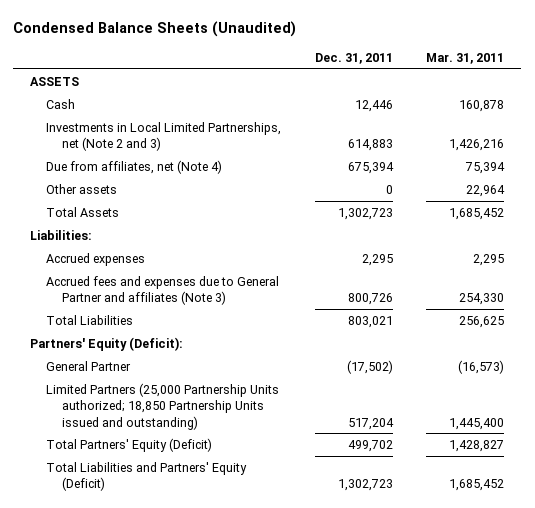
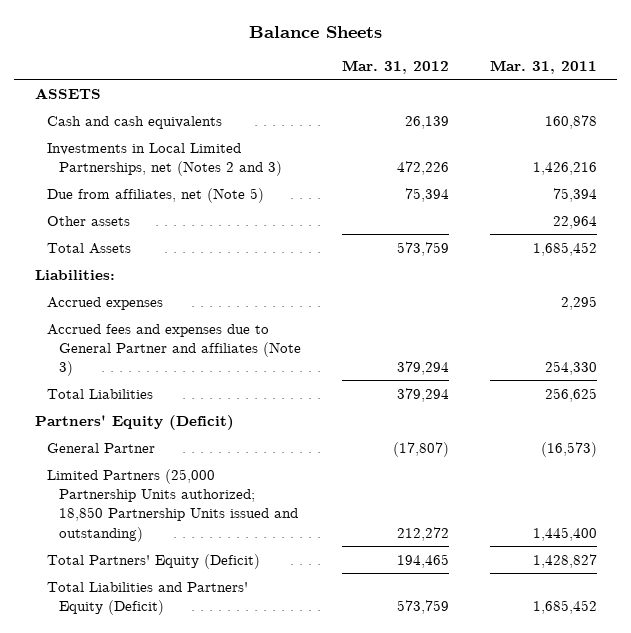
- Condensed Balance Sheets (Unaudited)
+ Balance Sheets
- | Dec. 31, 2011 | Mar. 31, 2011
+ | Mar. 31, 2012 | Mar. 31, 2011
- Cash | 12,446 | 160,878
- Investments in Local Limited Partnerships, net (Note 2 and 3) | 614,883 | 1,426,216
- Due from affiliates, net (Note 4) | 675,394 | 75,394
+ Cash and cash equivalents | 26,139 | 160,878
+ Investments in Local Limited Partnerships, net (Notes 2 and 3) | 472,226 | 1,426,216
+ Due from affiliates, net (Note 5) | 75,394 | 75,394
- Partners' Equity (Deficit):
+ Partners' Equity (Deficit)

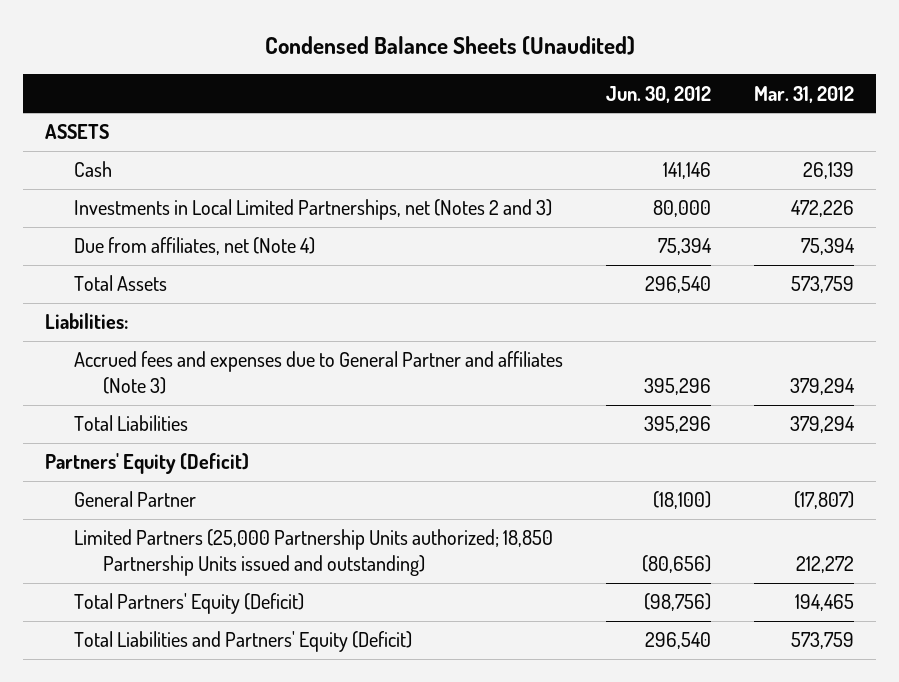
- Balance Sheets
+ Condensed Balance Sheets (Unaudited)
- | Mar. 31, 2012 | Mar. 31, 2011
+ | Jun. 30, 2012 | Mar. 31, 2012
- Cash and cash equivalents | 26,139 | 160,878
+ Cash | 141,146 | 26,139
- Due from affiliates, net (Note 5) | 75,394 | 75,394
- Other assets | | 22,964
+ Due from affiliates, net (Note 4) | 75,394 | 75,394
- Accrued expenses | | 2,295

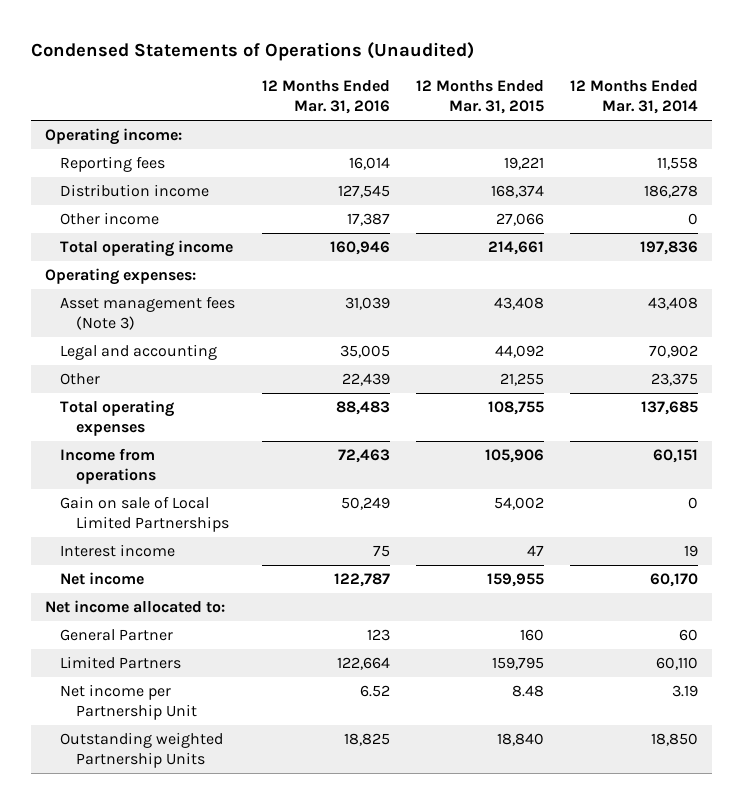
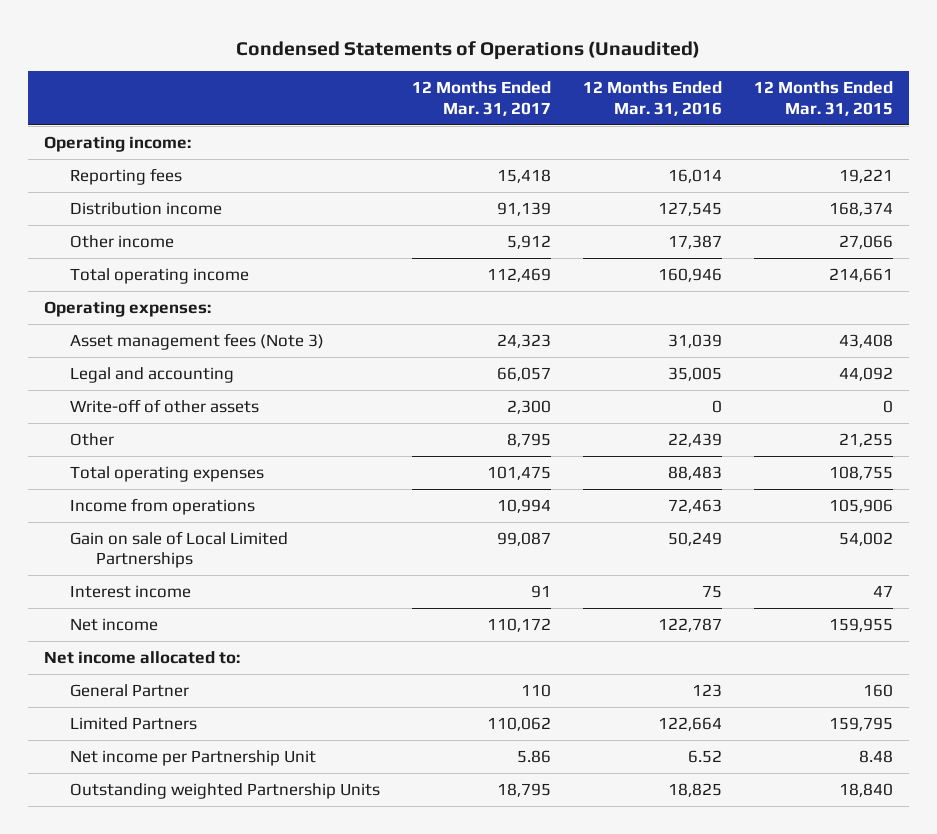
- | 12 Months Ended Mar. 31, 2016 | 12 Months Ended Mar. 31, 2015 | 12 Months Ended Mar. 31, 2014
+ | 12 Months Ended Mar. 31, 2017 | 12 Months Ended Mar. 31, 2016 | 12 Months Ended Mar. 31, 2015
+ Write-off of other assets | 2,300 | 0 | 0

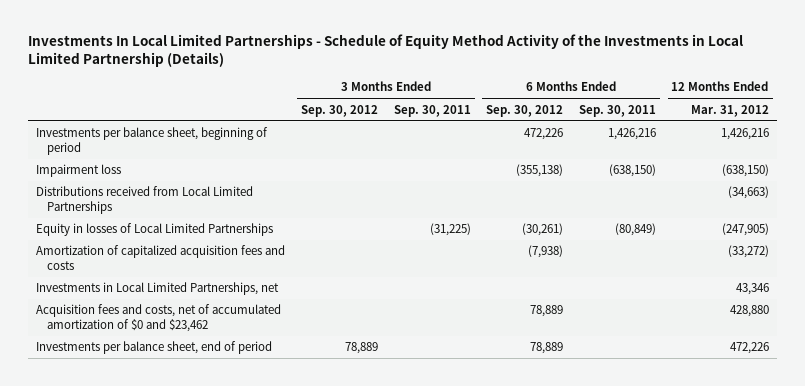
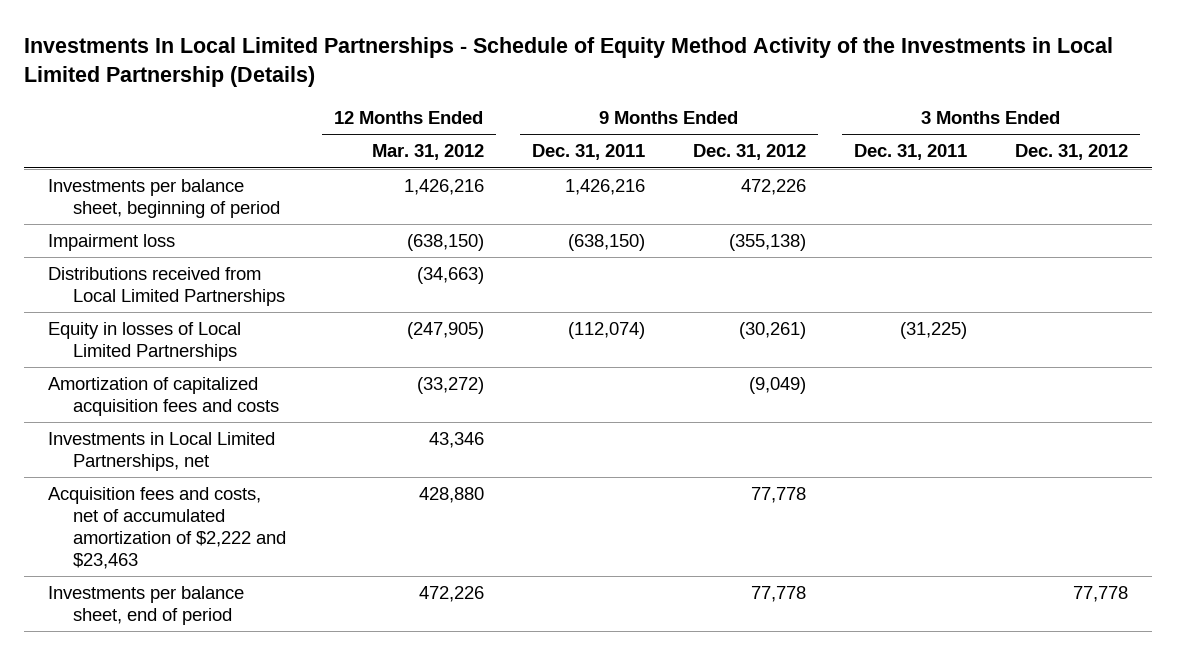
- | 3 Months Ended Sep. 30, 2012 | 3 Months Ended Sep. 30, 2011 | 6 Months Ended Sep. 30, 2012 | 6 Months Ended Sep. 30, 2011 | 12 Months Ended Mar. 31, 2012
+ | 12 Months Ended Mar. 31, 2012 | 9 Months Ended Dec. 31, 2011 | 9 Months Ended Dec. 31, 2012 | 3 Months Ended Dec. 31, 2011 | 3 Months Ended Dec. 31, 2012
- Acquisition fees and costs, net of accumulated amortization of $0 and $23,462 | | | 78,889 | | 428,880
+ Acquisition fees and costs, net of accumulated amortization of $2,222 and $23,463 | 428,880 | | 77,778 | |

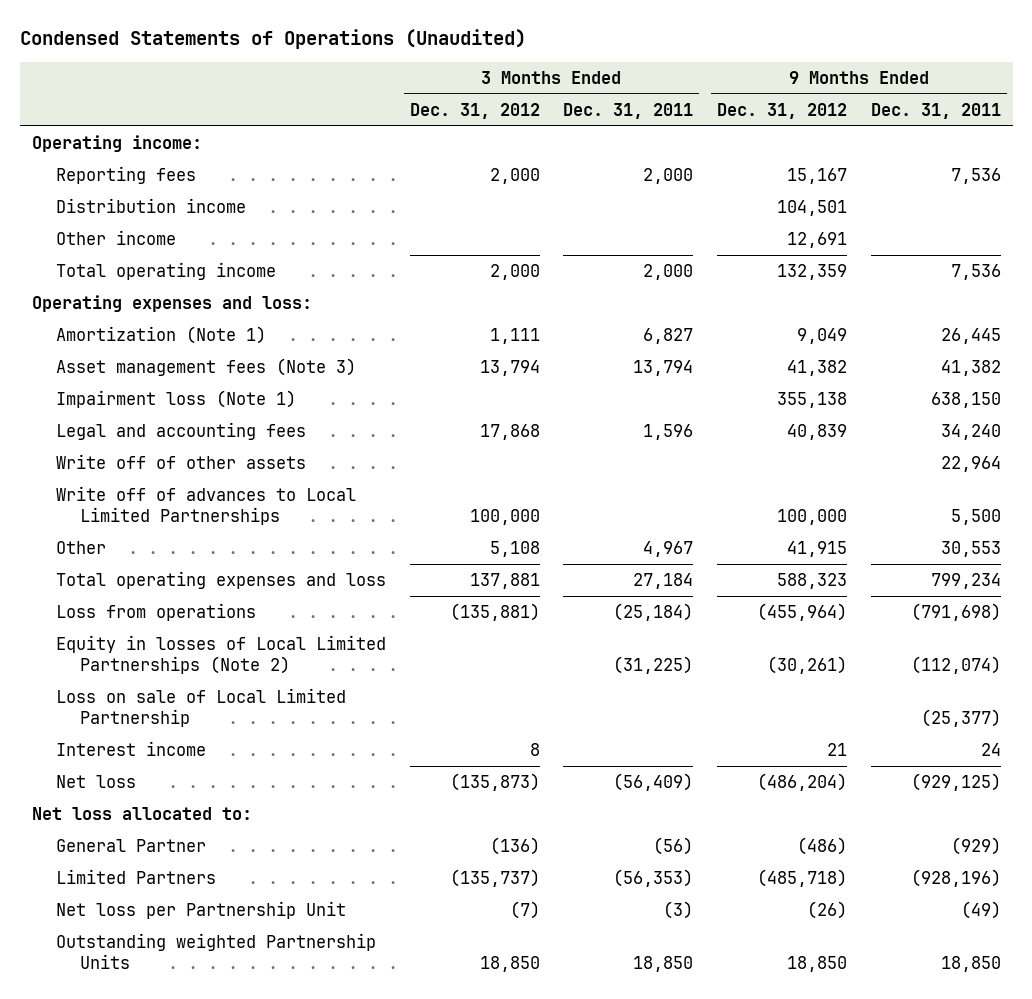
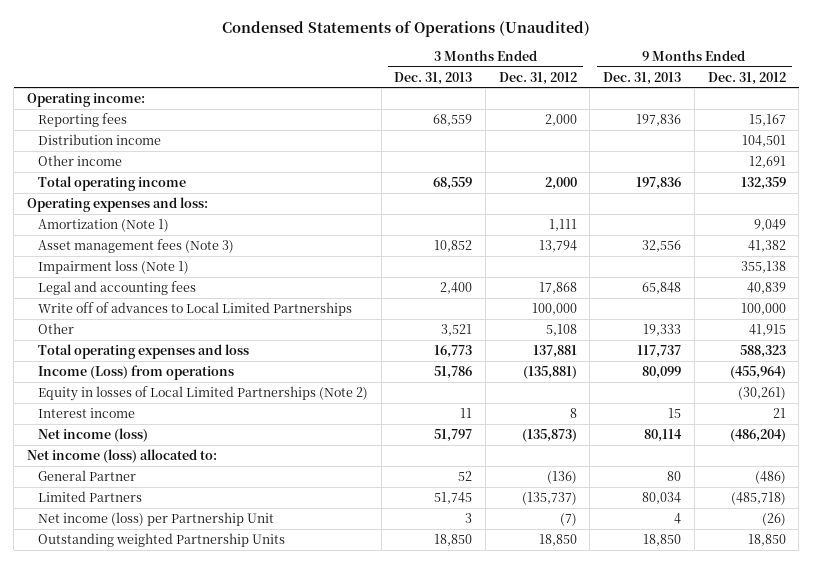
- | 3 Months Ended Dec. 31, 2012 | 3 Months Ended Dec. 31, 2011 | 9 Months Ended Dec. 31, 2012 | 9 Months Ended Dec. 31, 2011
+ | 3 Months Ended Dec. 31, 2013 | 3 Months Ended Dec. 31, 2012 | 9 Months Ended Dec. 31, 2013 | 9 Months Ended Dec. 31, 2012
- Write off of other assets | | | | 22,964
- Loss from operations | (135,881) | (25,184) | (455,964) | (791,698)
+ Income (Loss) from operations | 51,786 | (135,881) | 80,099 | (455,964)
- Loss on sale of Local Limited Partnership | | | | (25,377)
- Net loss | (135,873) | (56,409) | (486,204) | (929,125)
- Net loss allocated to:
+ Net income (loss) | 51,797 | (135,873) | 80,114 | (486,204)
+ Net income (loss) allocated to:
- Net loss per Partnership Unit | (7) | (3) | (26) | (49)
+ Net income (loss) per Partnership Unit | 3 | (7) | 4 | (26)

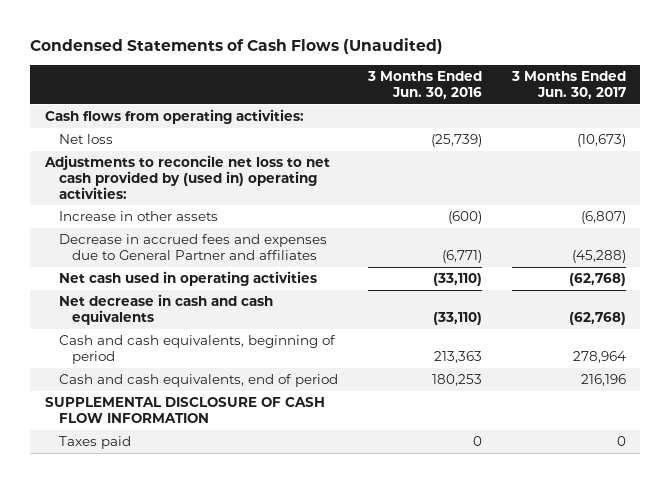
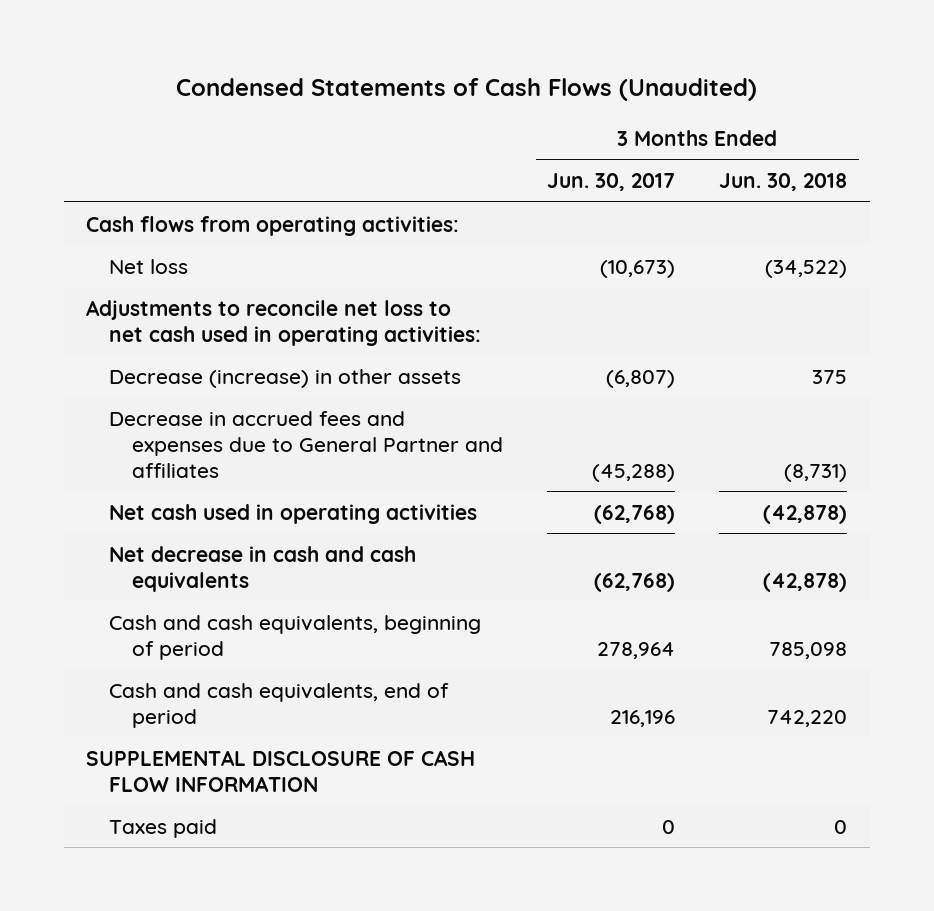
- | 3 Months Ended Jun. 30, 2016 | 3 Months Ended Jun. 30, 2017
+ | 3 Months Ended Jun. 30, 2017 | 3 Months Ended Jun. 30, 2018
- Adjustments to reconcile net loss to net cash provided by (used in) operating activities:
- Increase in other assets | (600) | (6,807)
+ Adjustments to reconcile net loss to net cash used in operating activities:
+ Decrease (increase) in other assets | (6,807) | 375

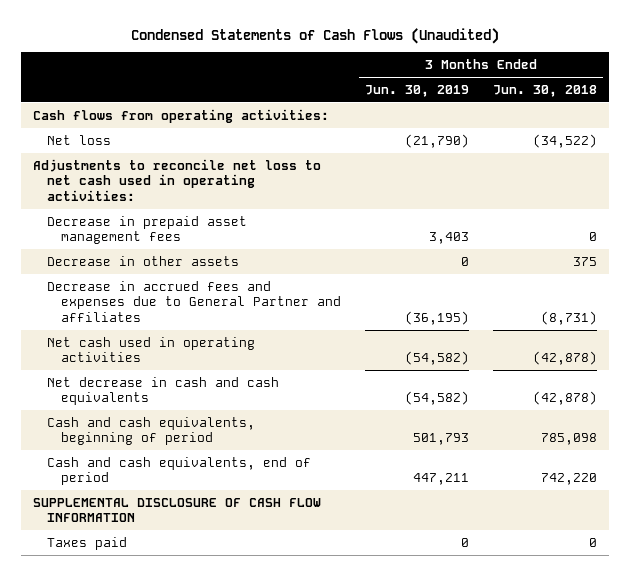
- | 3 Months Ended Jun. 30, 2017 | 3 Months Ended Jun. 30, 2018
+ | 3 Months Ended Jun. 30, 2019 | 3 Months Ended Jun. 30, 2018
- Decrease (increase) in other assets | (6,807) | 375
+ Decrease in prepaid asset management fees | 3,403 | 0
+ Decrease in other assets | 0 | 375

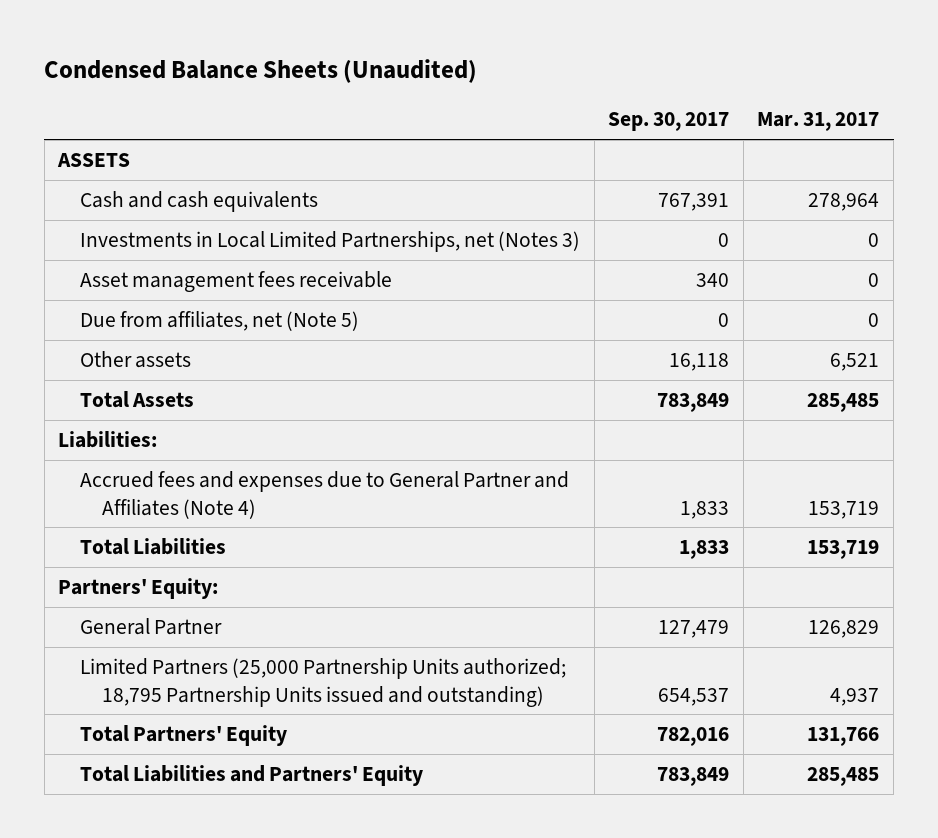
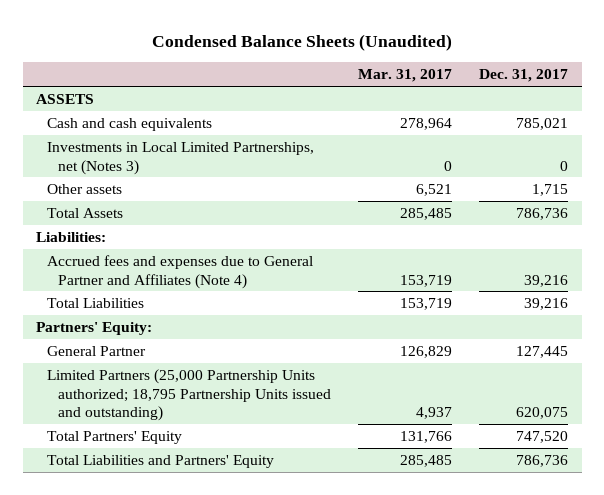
- | Sep. 30, 2017 | Mar. 31, 2017
+ | Mar. 31, 2017 | Dec. 31, 2017
- Asset management fees receivable | 340 | 0
- Due from affiliates, net (Note 5) | 0 | 0

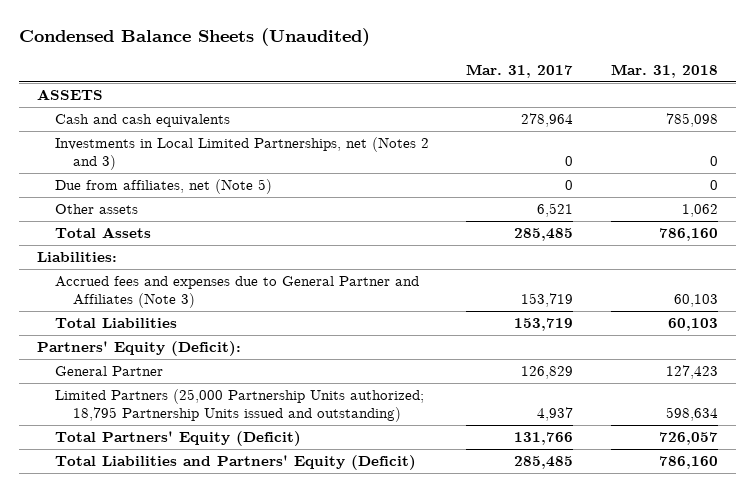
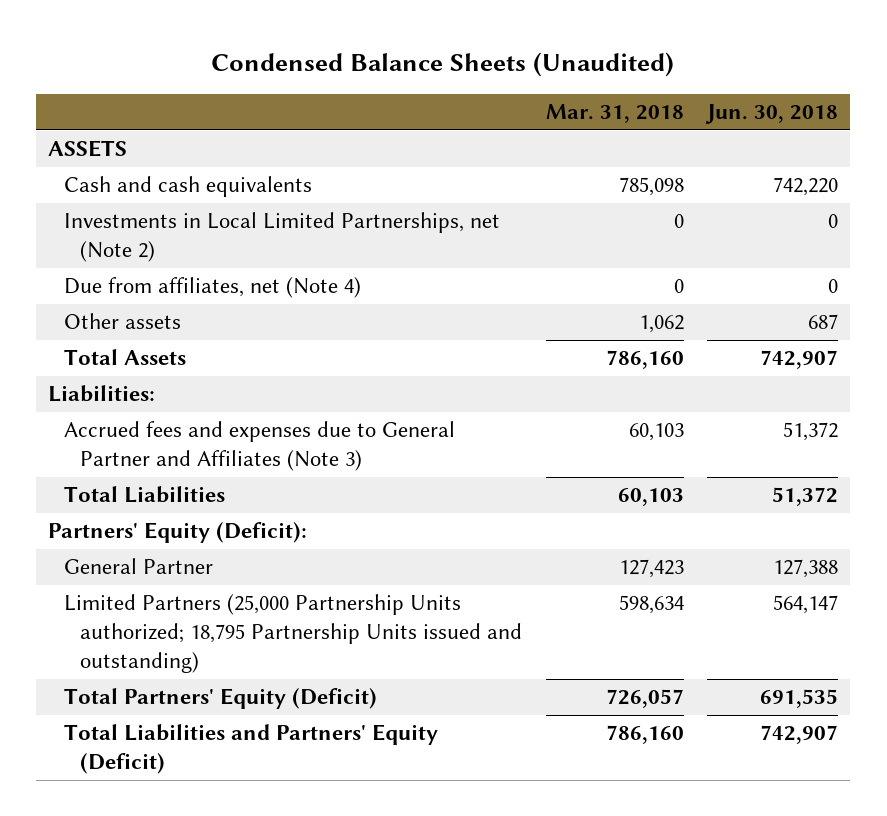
- | Mar. 31, 2017 | Mar. 31, 2018
+ | Mar. 31, 2018 | Jun. 30, 2018
- Investments in Local Limited Partnerships, net (Notes 2 and 3) | 0 | 0
- Due from affiliates, net (Note 5) | 0 | 0
+ Investments in Local Limited Partnerships, net (Note 2) | 0 | 0
+ Due from affiliates, net (Note 4) | 0 | 0

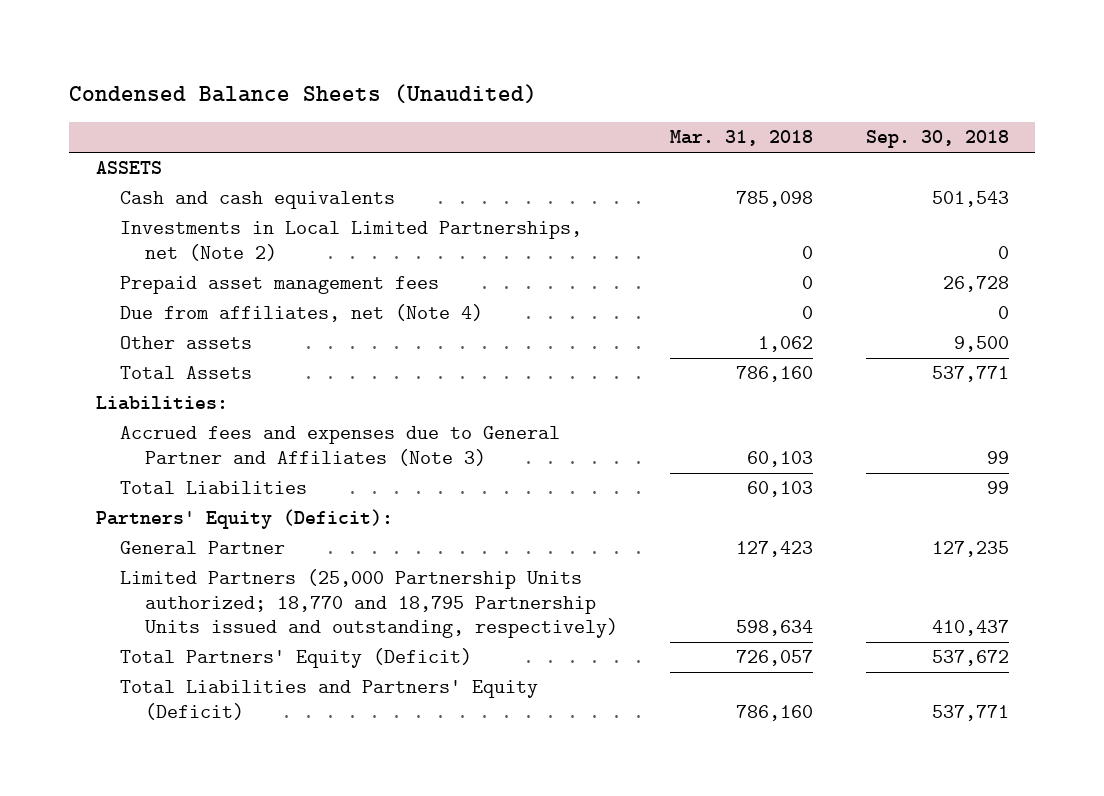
- | Mar. 31, 2018 | Jun. 30, 2018
+ | Mar. 31, 2018 | Sep. 30, 2018
+ Prepaid asset management fees | 0 | 26,728
- Limited Partners (25,000 Partnership Units authorized; 18,795 Partnership Units issued and outstanding) | 598,634 | 564,147
+ Limited Partners (25,000 Partnership Units authorized; 18,770 and 18,795 Partnership Units issued and outstanding, respectively) | 598,634 | 410,437

